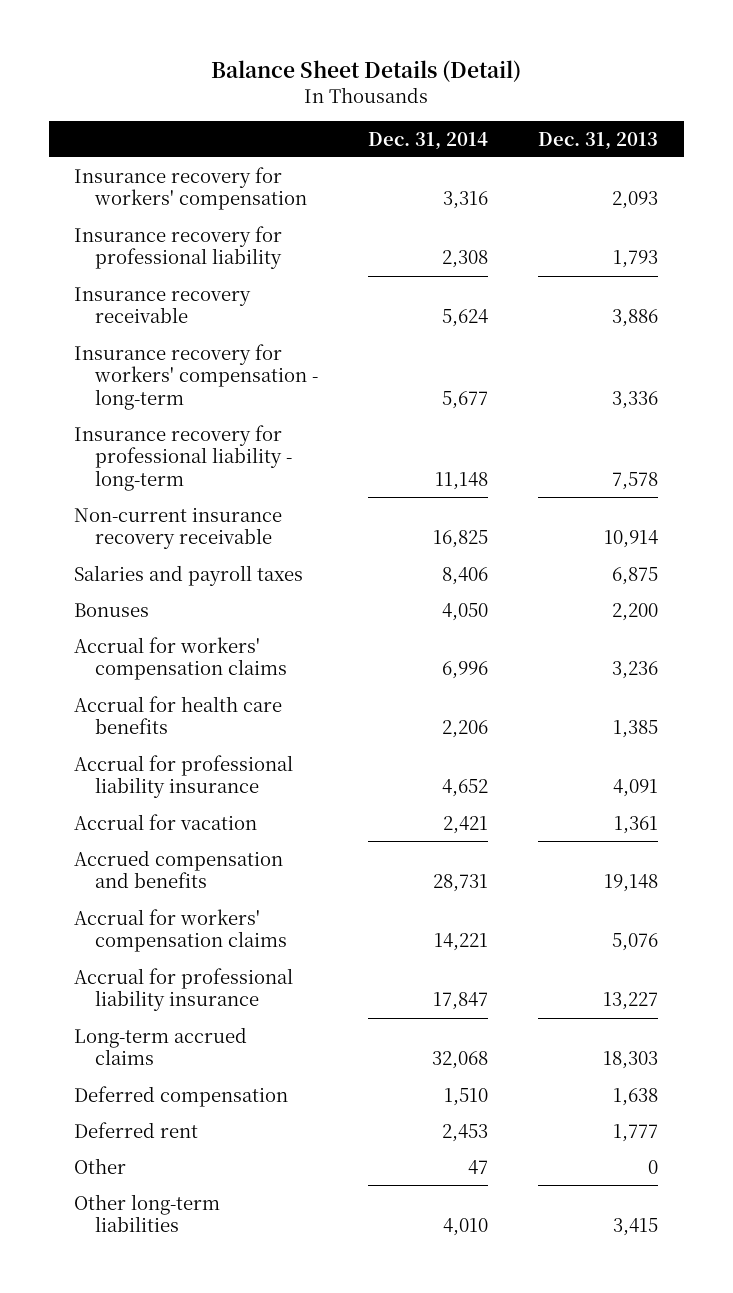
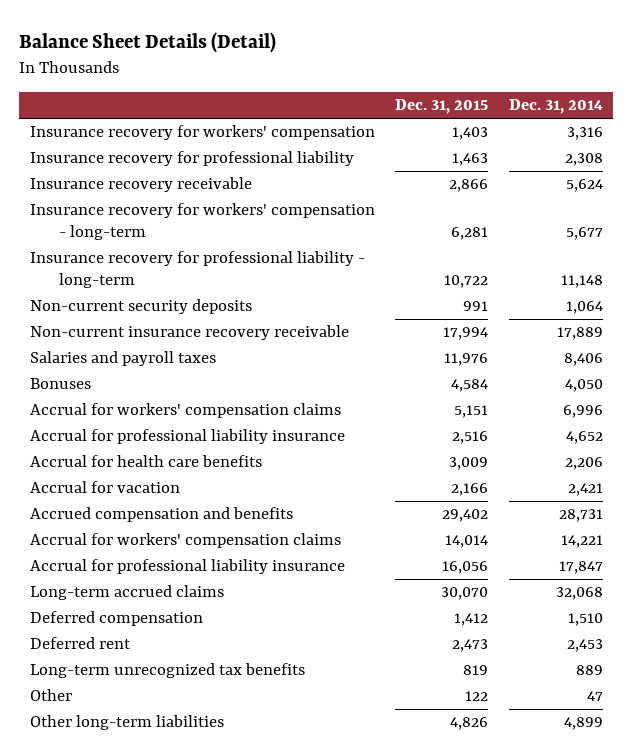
- | Dec. 31, 2014 | Dec. 31, 2013
+ | Dec. 31, 2015 | Dec. 31, 2014
- Non-current insurance recovery receivable | 16,825 | 10,914
+ Non-current security deposits | 991 | 1,064
+ Non-current insurance recovery receivable | 17,994 | 17,889
moved down: Accrual for health care benefits | 3,009 | 2,206
+ Long-term unrecognized tax benefits | 819 | 889
- Other long-term liabilities | 4,010 | 3,415
+ Other long-term liabilities | 4,826 | 4,899

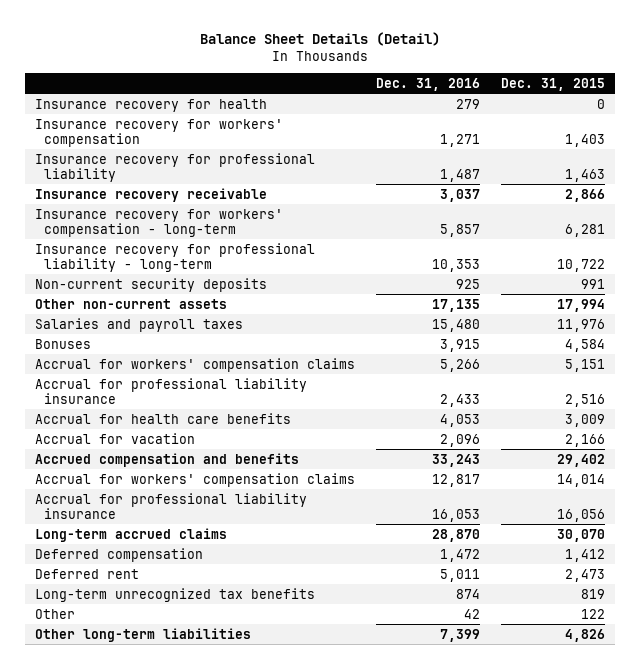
- | Dec. 31, 2015 | Dec. 31, 2014
+ | Dec. 31, 2016 | Dec. 31, 2015
+ Insurance recovery for health | 279 | 0
- Non-current insurance recovery receivable | 17,994 | 17,889
+ Other non-current assets | 17,135 | 17,994

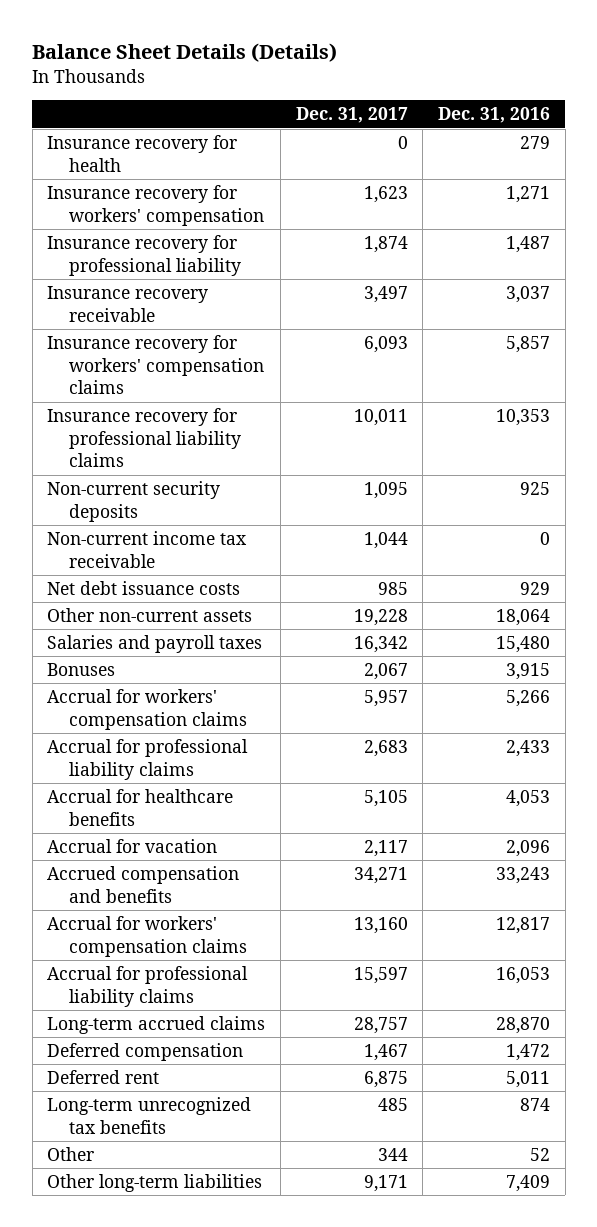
- Balance Sheet Details (Detail)
+ Balance Sheet Details (Details)
- | Dec. 31, 2016 | Dec. 31, 2015
+ | Dec. 31, 2017 | Dec. 31, 2016
- Insurance recovery for workers' compensation - long-term | 5,857 | 6,281
- Insurance recovery for professional liability - long-term | 10,353 | 10,722
+ Insurance recovery for workers' compensation claims | 6,093 | 5,857
+ Insurance recovery for professional liability claims | 10,011 | 10,353
- Other non-current assets | 17,135 | 17,994
+ Non-current income tax receivable | 1,044 | 0
+ Net debt issuance costs | 985 | 929
+ Other non-current assets | 19,228 | 18,064
- Accrual for professional liability insurance | 2,433 | 2,516
- Accrual for health care benefits | 4,053 | 3,009
+ Accrual for professional liability claims | 2,683 | 2,433
+ Accrual for healthcare benefits | 5,105 | 4,053
- Accrual for professional liability insurance | 16,053 | 16,056
+ Accrual for professional liability claims | 15,597 | 16,053
- Other | 42 | 122
- Other long-term liabilities | 7,399 | 4,826
+ Other | 344 | 52
+ Other long-term liabilities | 9,171 | 7,409

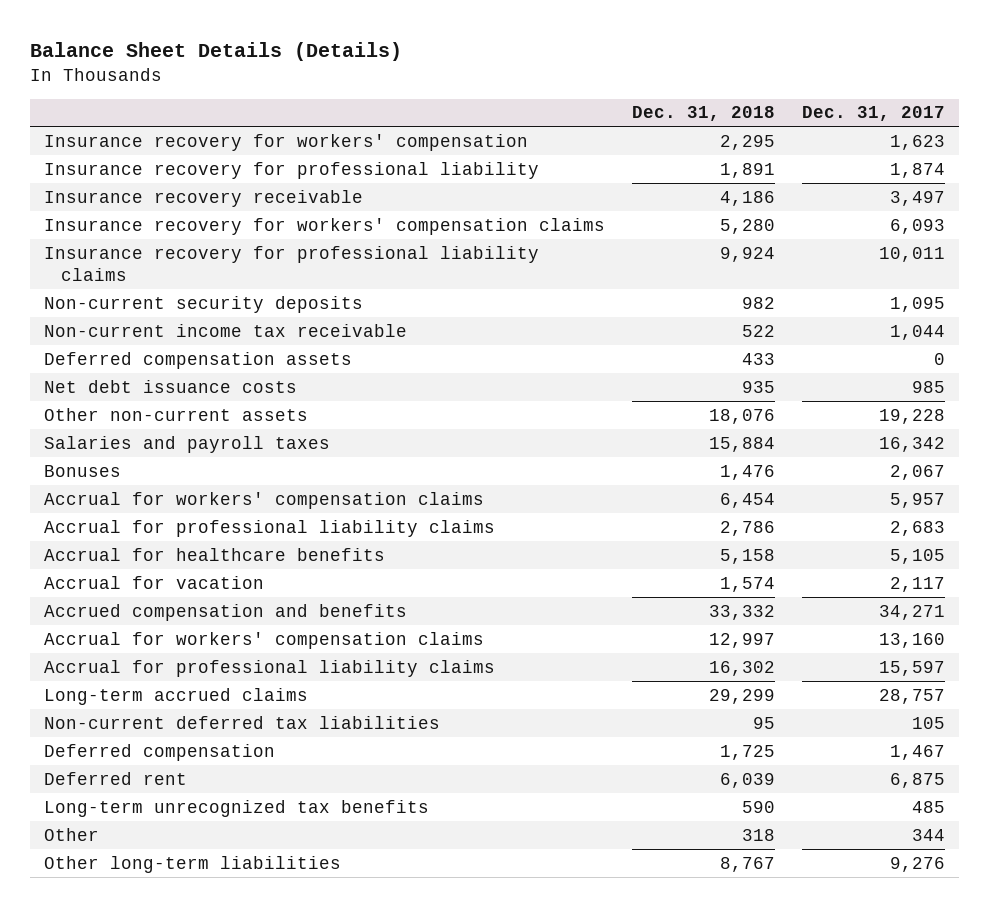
- | Dec. 31, 2017 | Dec. 31, 2016
+ | Dec. 31, 2018 | Dec. 31, 2017
- Insurance recovery for health | 0 | 279
+ Deferred compensation assets | 433 | 0
+ Non-current deferred tax liabilities | 95 | 105
- Other long-term liabilities | 9,171 | 7,409
+ Other long-term liabilities | 8,767 | 9,276

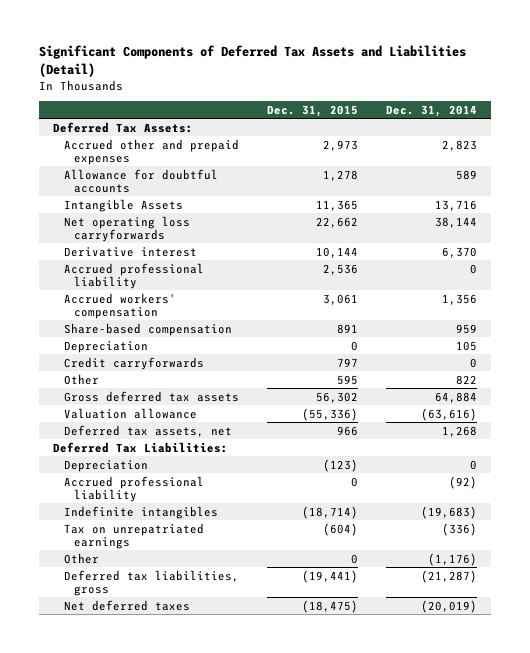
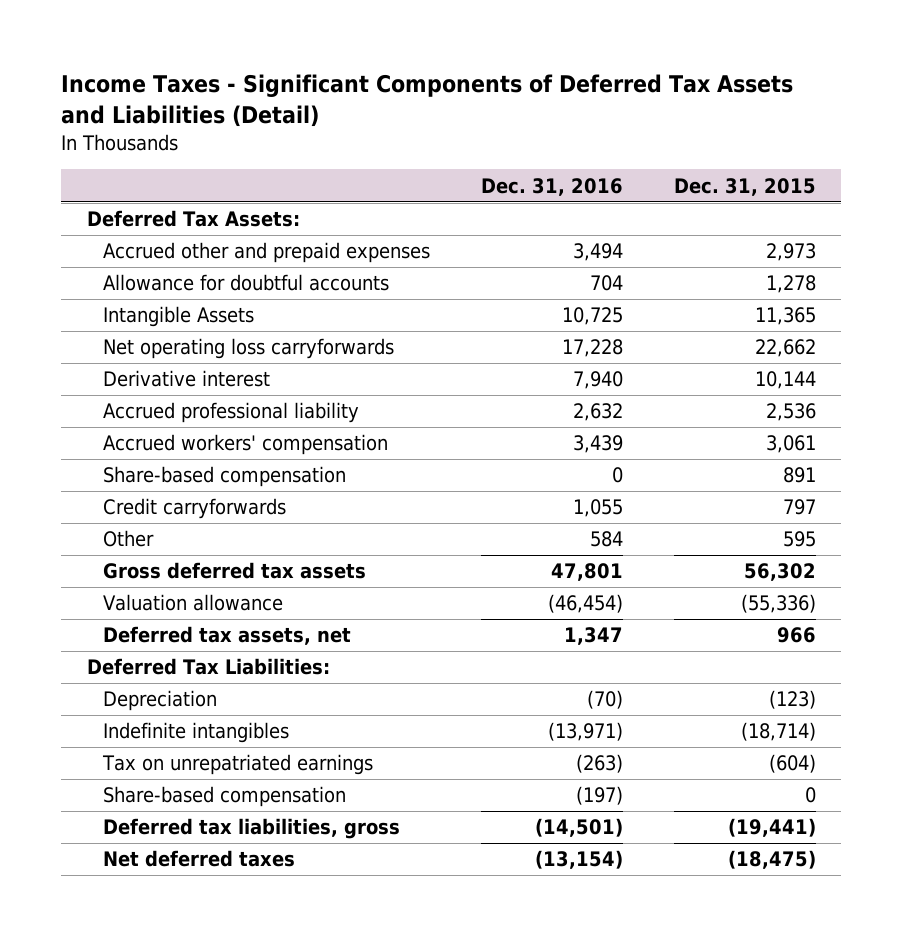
- Significant Components of Deferred Tax Assets and Liabilities (Detail)
+ Income Taxes - Significant Components of Deferred Tax Assets and Liabilities (Detail)
- | Dec. 31, 2015 | Dec. 31, 2014
+ | Dec. 31, 2016 | Dec. 31, 2015
- Depreciation | 0 | 105
- Accrued professional liability | 0 | (92)
- Other | 0 | (1,176)
+ Share-based compensation | (197) | 0

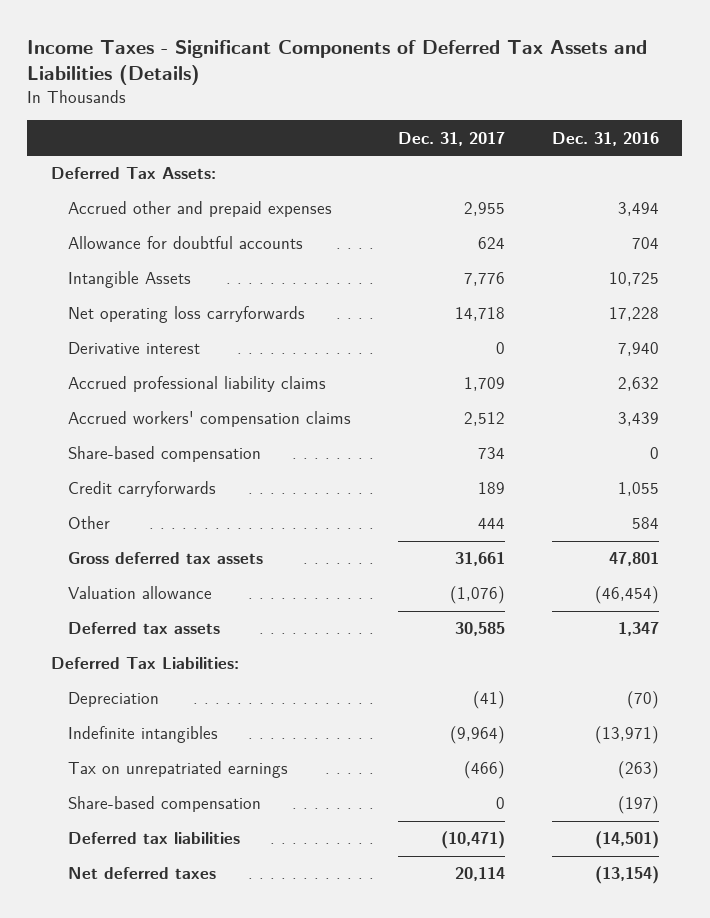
- Income Taxes - Significant Components of Deferred Tax Assets and Liabilities (Detail)
+ Income Taxes - Significant Components of Deferred Tax Assets and Liabilities (Details)
- | Dec. 31, 2016 | Dec. 31, 2015
+ | Dec. 31, 2017 | Dec. 31, 2016
- Accrued professional liability | 2,632 | 2,536
- Accrued workers' compensation | 3,439 | 3,061
+ Accrued professional liability claims | 1,709 | 2,632
+ Accrued workers' compensation claims | 2,512 | 3,439
- Deferred tax assets, net | 1,347 | 966
+ Deferred tax assets | 30,585 | 1,347
- Deferred tax liabilities, gross | (14,501) | (19,441)
+ Deferred tax liabilities | (10,471) | (14,501)

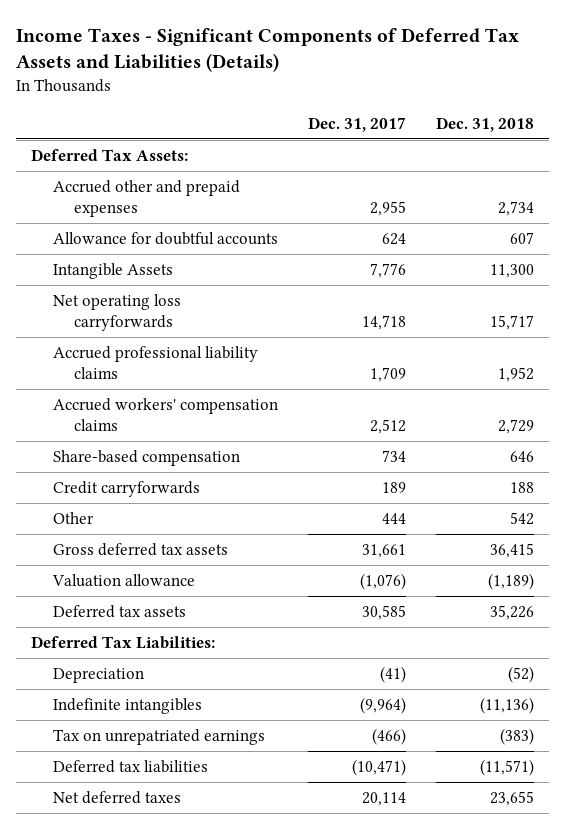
- | Dec. 31, 2017 | Dec. 31, 2016
+ | Dec. 31, 2017 | Dec. 31, 2018
- Derivative interest | 0 | 7,940
- Share-based compensation | 0 | (197)

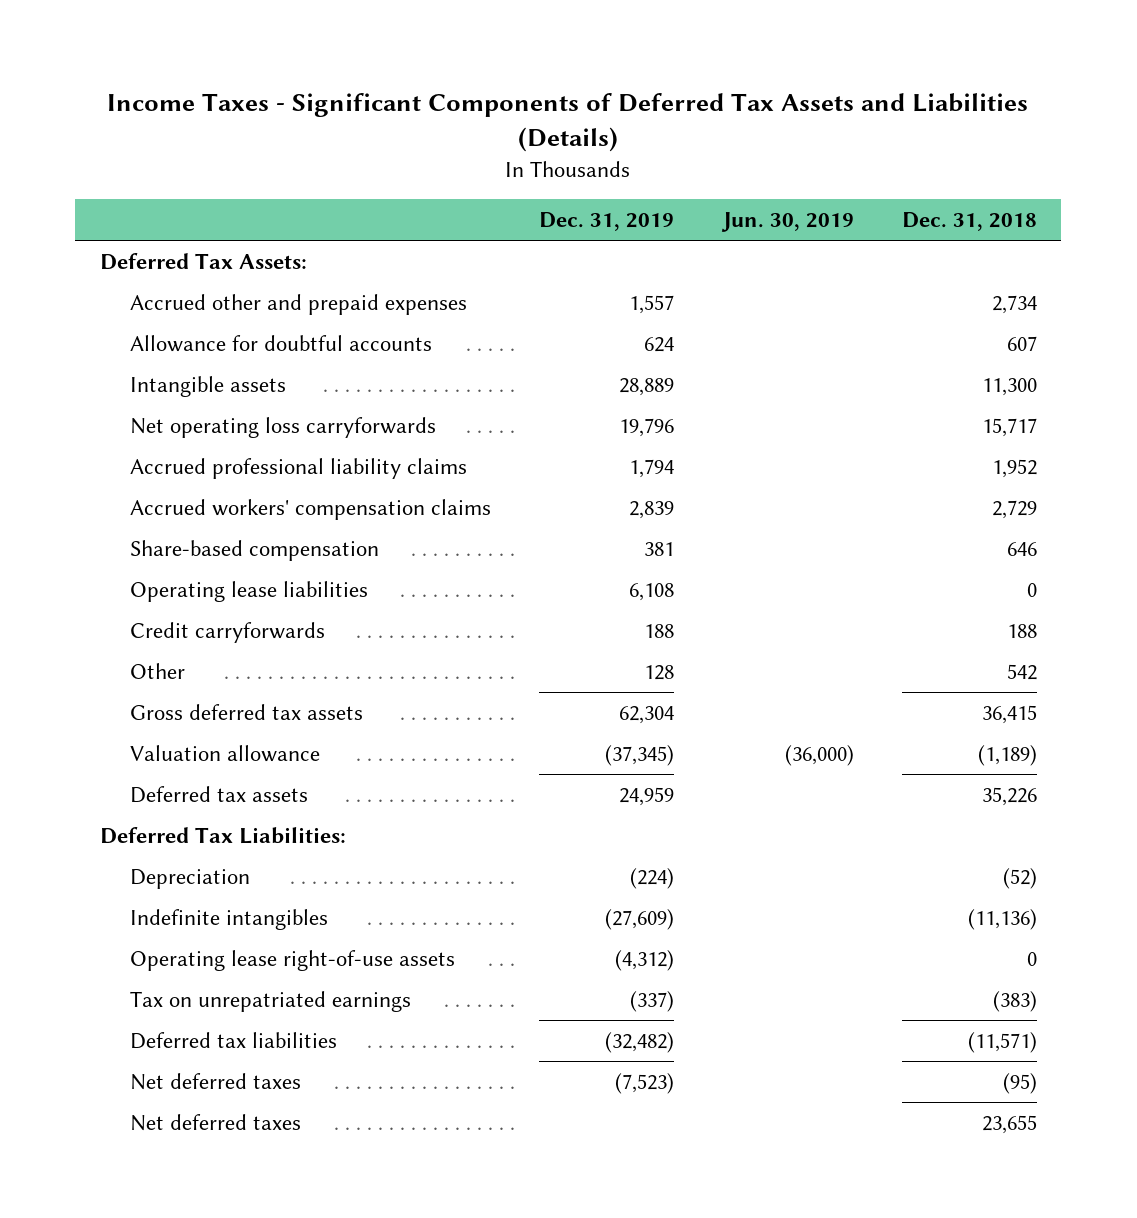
- | Dec. 31, 2017 | Dec. 31, 2018
+ | Dec. 31, 2019 | Jun. 30, 2019 | Dec. 31, 2018
- Intangible Assets | 7,776 | 11,300
+ Intangible assets | 28,889 | | 11,300
+ Operating lease liabilities | 6,108 | | 0
+ Operating lease right-of-use assets | (4,312) | | 0
+ Net deferred taxes | (7,523) | | (95)

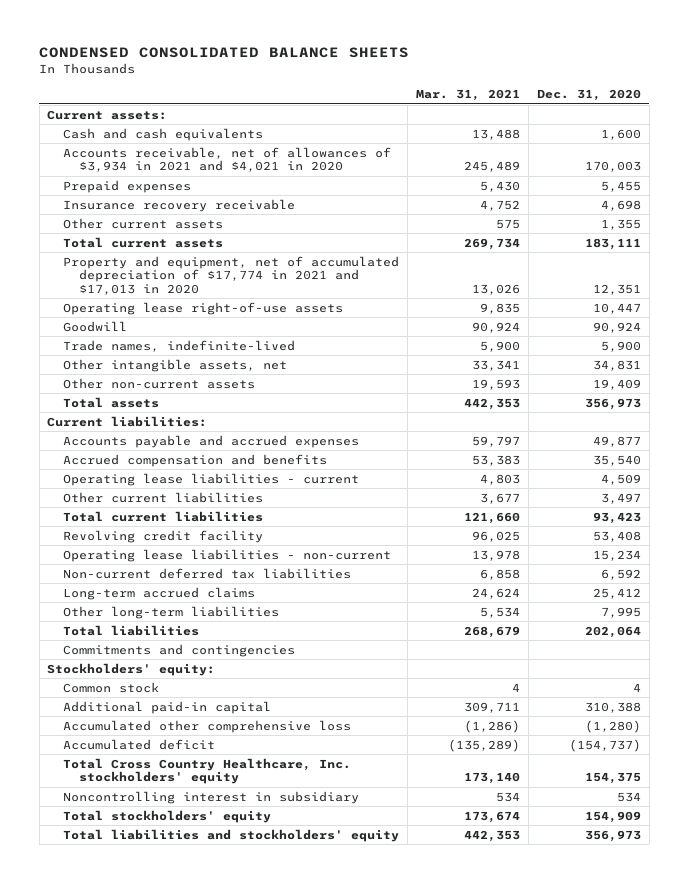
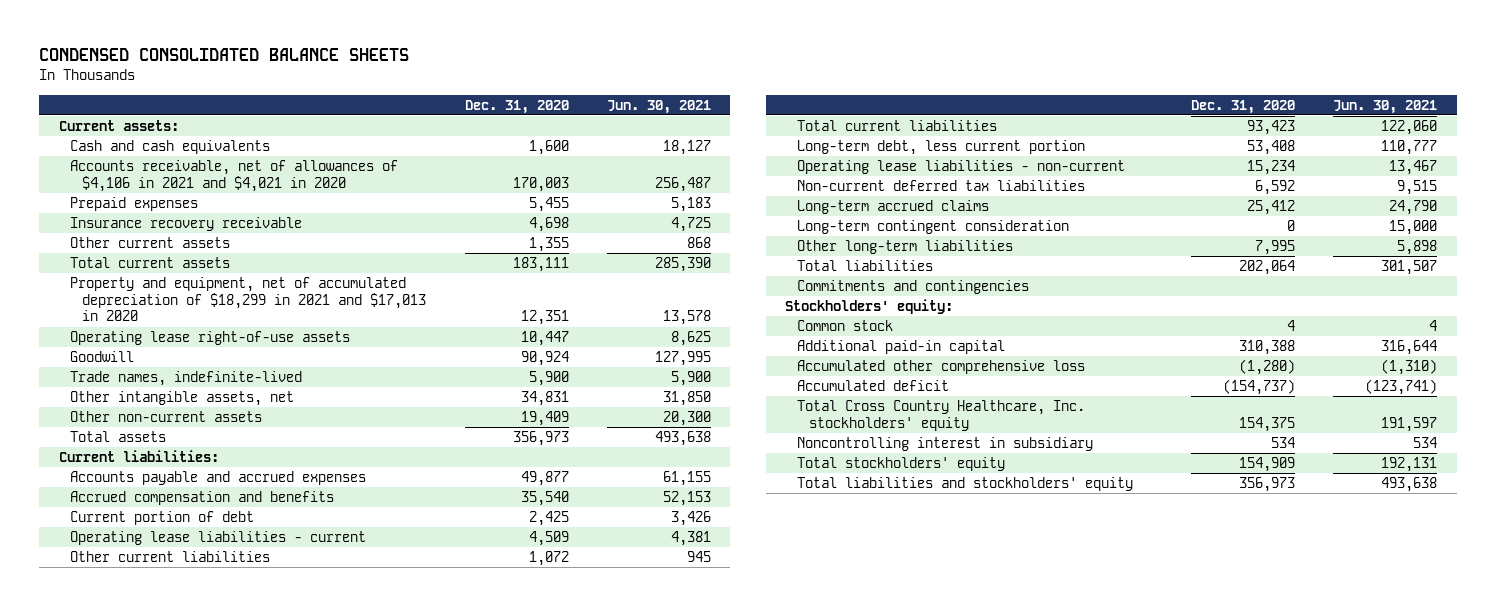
- | Mar. 31, 2021 | Dec. 31, 2020
+ | Dec. 31, 2020 | Jun. 30, 2021
- Accounts receivable, net of allowances of $3,934 in 2021 and $4,021 in 2020 | 245,489 | 170,003
+ Accounts receivable, net of allowances of $4,106 in 2021 and $4,021 in 2020 | 170,003 | 256,487
- Property and equipment, net of accumulated depreciation of $17,774 in 2021 and $17,013 in 2020 | 13,026 | 12,351
+ Property and equipment, net of accumulated depreciation of $18,299 in 2021 and $17,013 in 2020 | 12,351 | 13,578
+ Current portion of debt | 2,425 | 3,426
- Other current liabilities | 3,677 | 3,497
+ Other current liabilities | 1,072 | 945
- Revolving credit facility | 96,025 | 53,408
+ Long-term debt, less current portion | 53,408 | 110,777
+ Long-term contingent consideration | 0 | 15,000

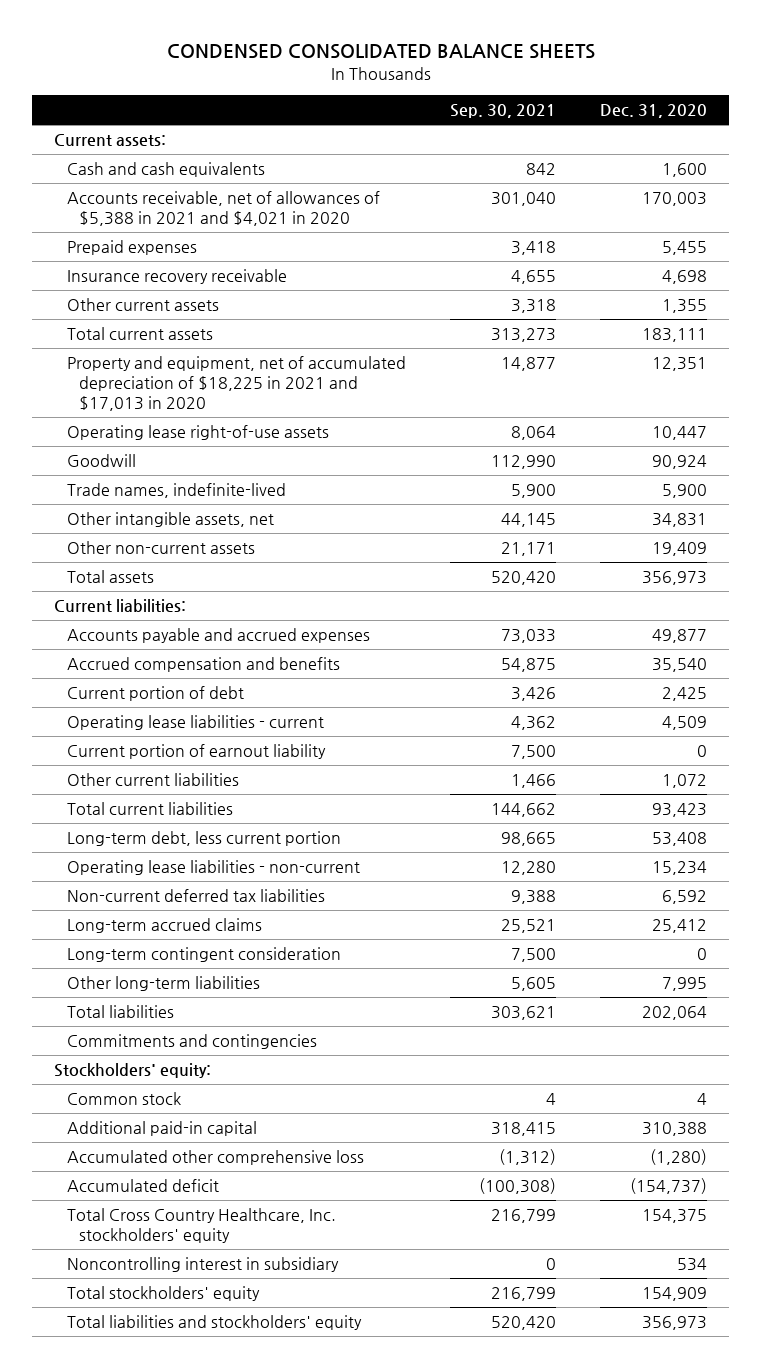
- | Dec. 31, 2020 | Jun. 30, 2021
+ | Sep. 30, 2021 | Dec. 31, 2020
- Accounts receivable, net of allowances of $4,106 in 2021 and $4,021 in 2020 | 170,003 | 256,487
+ Accounts receivable, net of allowances of $5,388 in 2021 and $4,021 in 2020 | 301,040 | 170,003
- Property and equipment, net of accumulated depreciation of $18,299 in 2021 and $17,013 in 2020 | 12,351 | 13,578
+ Property and equipment, net of accumulated depreciation of $18,225 in 2021 and $17,013 in 2020 | 14,877 | 12,351
+ Current portion of earnout liability | 7,500 | 0

